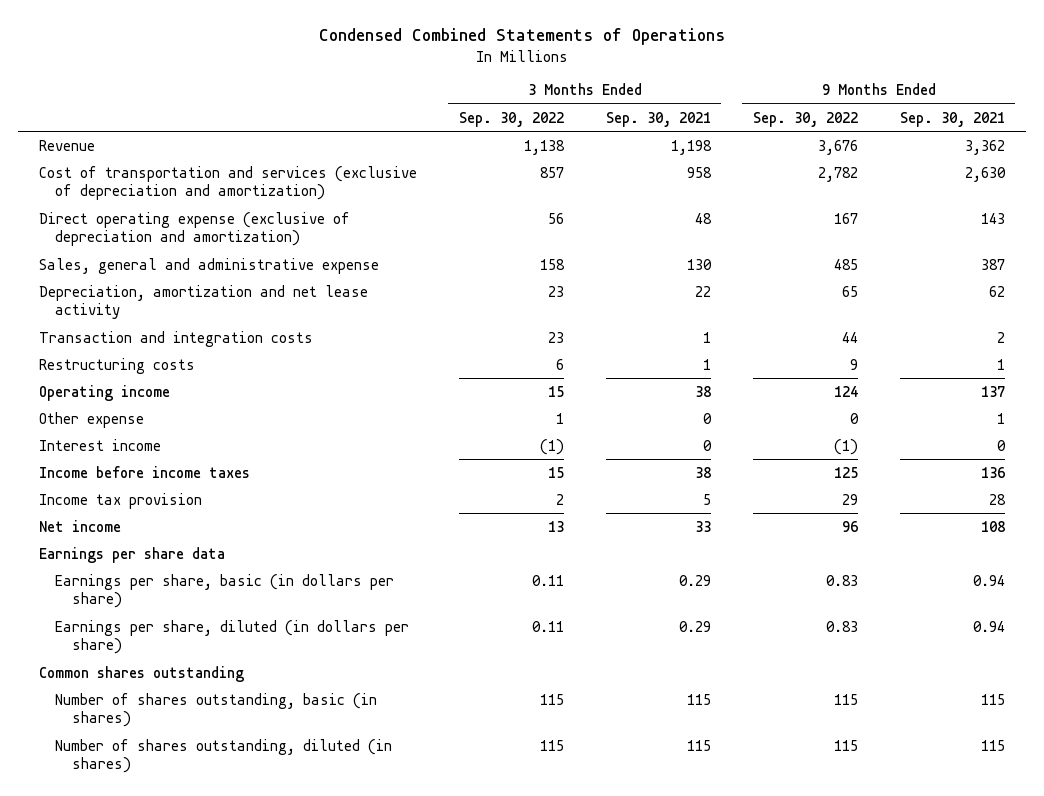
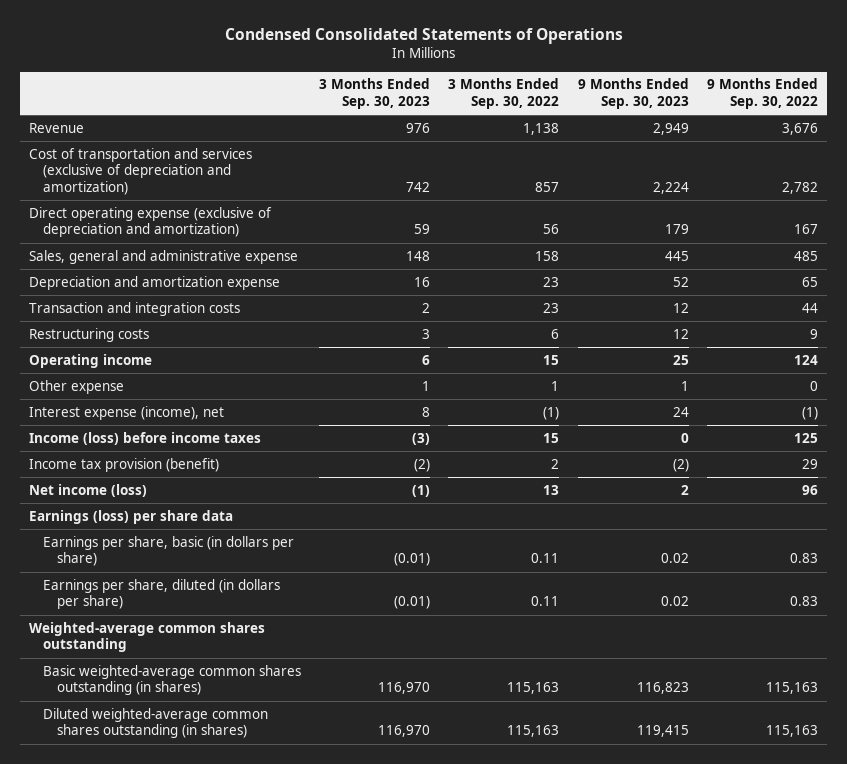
- Condensed Combined Statements of Operations
+ Condensed Consolidated Statements of Operations
- | 3 Months Ended Sep. 30, 2022 | 3 Months Ended Sep. 30, 2021 | 9 Months Ended Sep. 30, 2022 | 9 Months Ended Sep. 30, 2021
+ | 3 Months Ended Sep. 30, 2023 | 3 Months Ended Sep. 30, 2022 | 9 Months Ended Sep. 30, 2023 | 9 Months Ended Sep. 30, 2022
- Depreciation, amortization and net lease activity | 23 | 22 | 65 | 62
+ Depreciation and amortization expense | 16 | 23 | 52 | 65
- Interest income | (1) | 0 | (1) | 0
- Income before income taxes | 15 | 38 | 125 | 136
- Income tax provision | 2 | 5 | 29 | 28
- Net income | 13 | 33 | 96 | 108
- Earnings per share data
+ Interest expense (income), net | 8 | (1) | 24 | (1)
+ Income (loss) before income taxes | (3) | 15 | 0 | 125
+ Income tax provision (benefit) | (2) | 2 | (2) | 29
+ Net income (loss) | (1) | 13 | 2 | 96
+ Earnings (loss) per share data
- Common shares outstanding
- Number of shares outstanding, basic (in shares) | 115 | 115 | 115 | 115
- Number of shares outstanding, diluted (in shares) | 115 | 115 | 115 | 115
+ Weighted-average common shares outstanding
+ Basic weighted-average common shares outstanding (in shares) | 116,970 | 115,163 | 116,823 | 115,163
+ Diluted weighted-average common shares outstanding (in shares) | 116,970 | 115,163 | 119,415 | 115,163

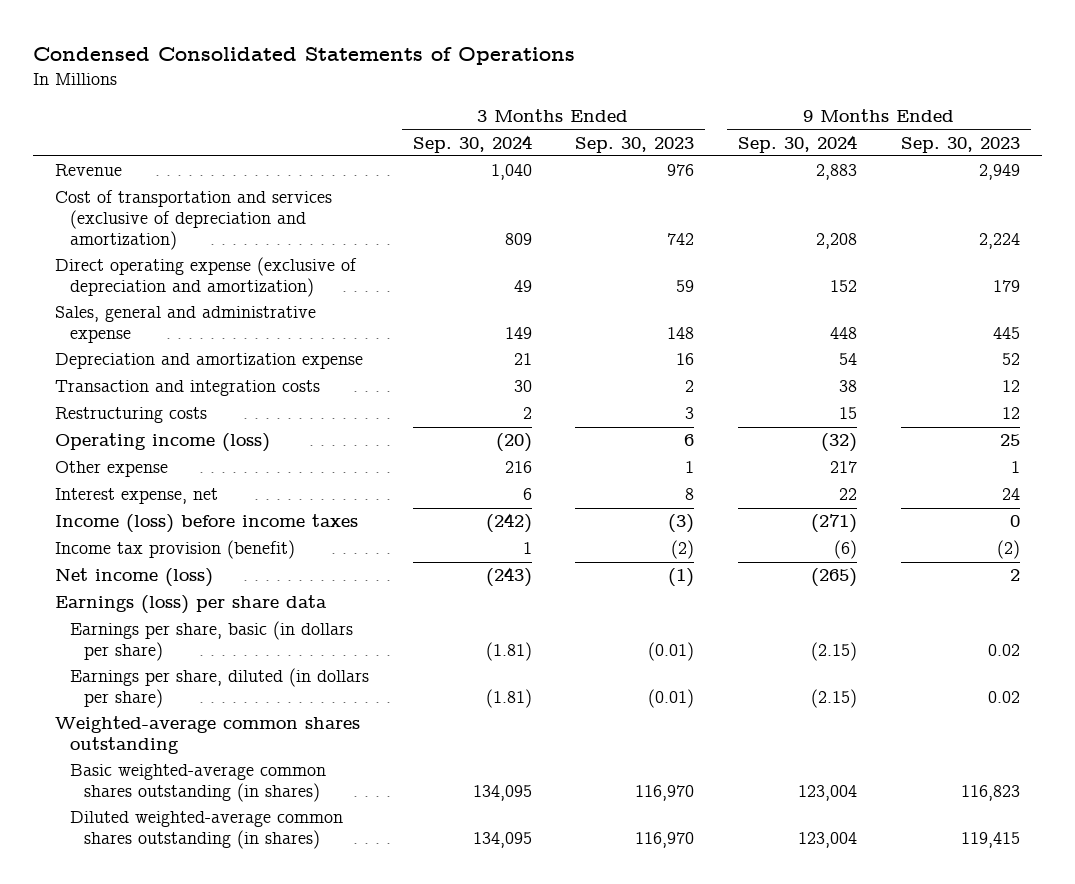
- | 3 Months Ended Sep. 30, 2023 | 3 Months Ended Sep. 30, 2022 | 9 Months Ended Sep. 30, 2023 | 9 Months Ended Sep. 30, 2022
+ | 3 Months Ended Sep. 30, 2024 | 3 Months Ended Sep. 30, 2023 | 9 Months Ended Sep. 30, 2024 | 9 Months Ended Sep. 30, 2023
- Operating income | 6 | 15 | 25 | 124
+ Operating income (loss) | (20) | 6 | (32) | 25
- Interest expense (income), net | 8 | (1) | 24 | (1)
+ Interest expense, net | 6 | 8 | 22 | 24

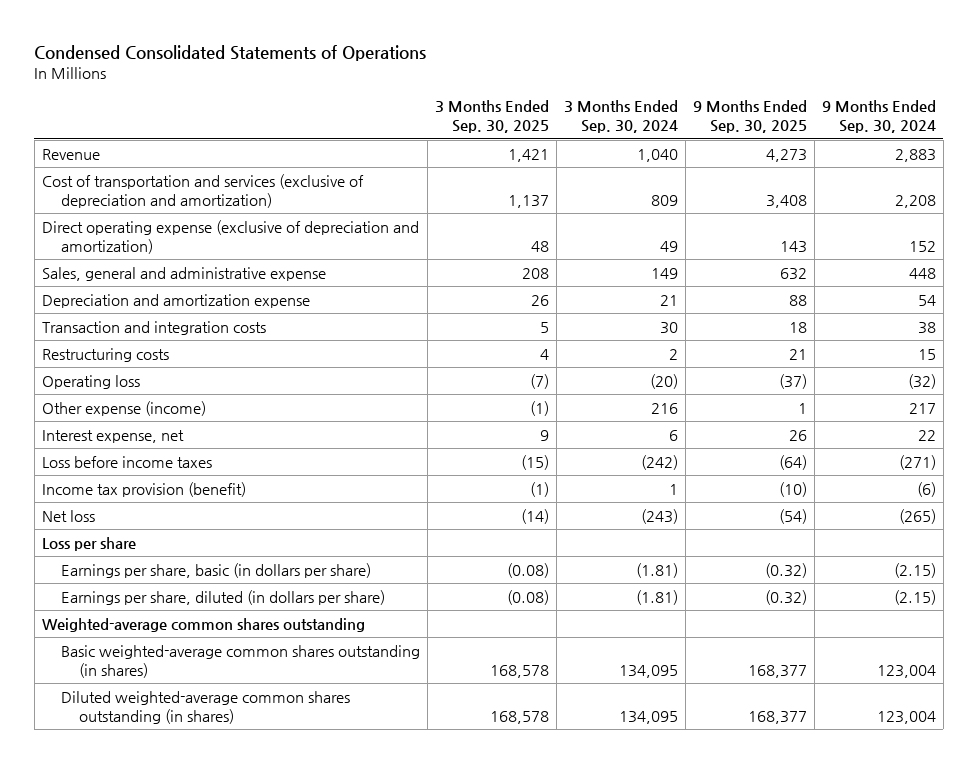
- | 3 Months Ended Sep. 30, 2024 | 3 Months Ended Sep. 30, 2023 | 9 Months Ended Sep. 30, 2024 | 9 Months Ended Sep. 30, 2023
+ | 3 Months Ended Sep. 30, 2025 | 3 Months Ended Sep. 30, 2024 | 9 Months Ended Sep. 30, 2025 | 9 Months Ended Sep. 30, 2024
- Operating income (loss) | (20) | 6 | (32) | 25
- Other expense | 216 | 1 | 217 | 1
+ Operating loss | (7) | (20) | (37) | (32)
+ Other expense (income) | (1) | 216 | 1 | 217
- Income (loss) before income taxes | (242) | (3) | (271) | 0
+ Loss before income taxes | (15) | (242) | (64) | (271)
- Net income (loss) | (243) | (1) | (265) | 2
- Earnings (loss) per share data
+ Net loss | (14) | (243) | (54) | (265)
+ Loss per share

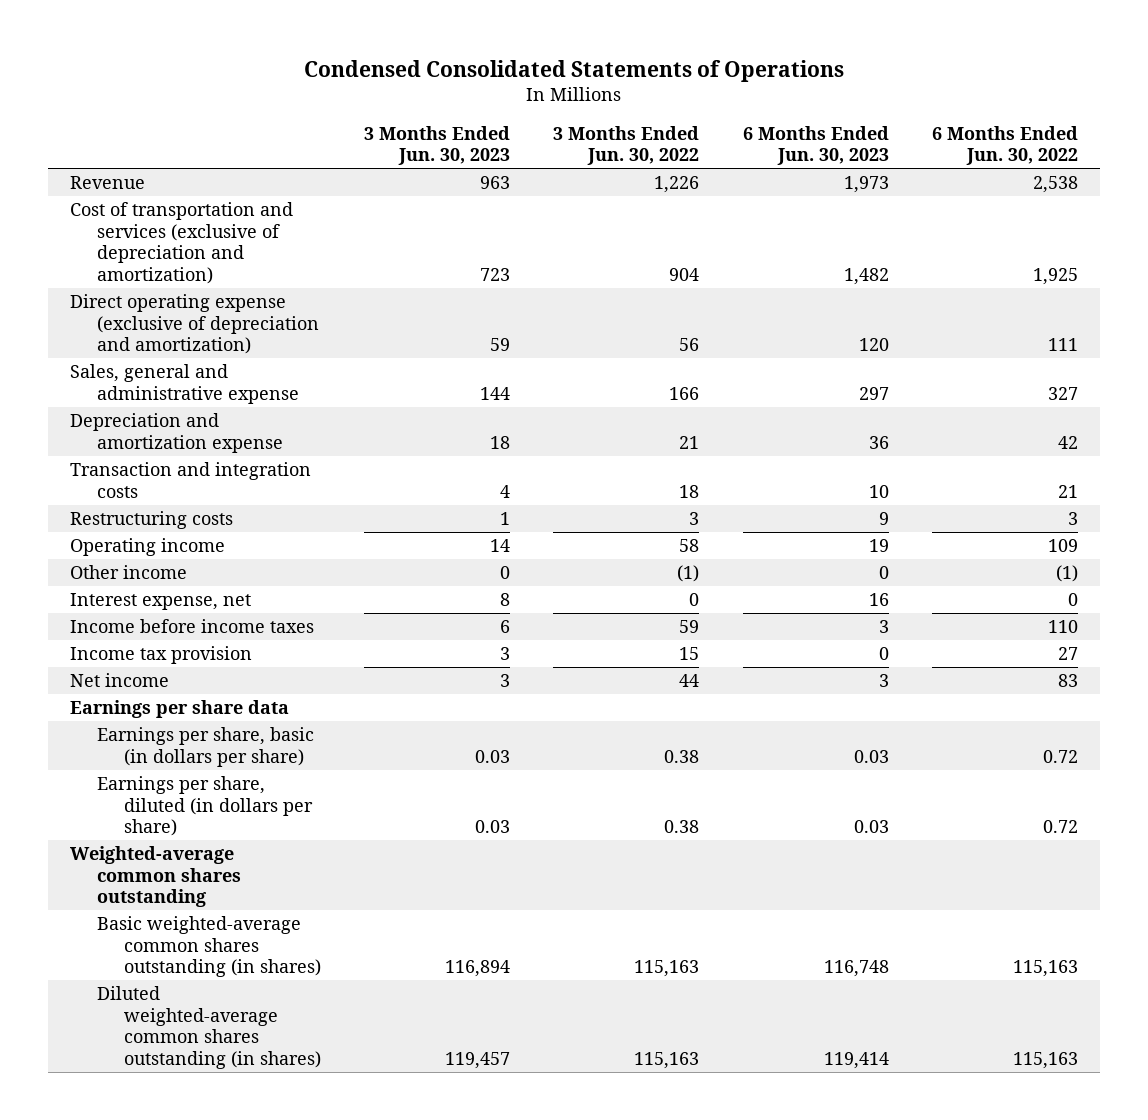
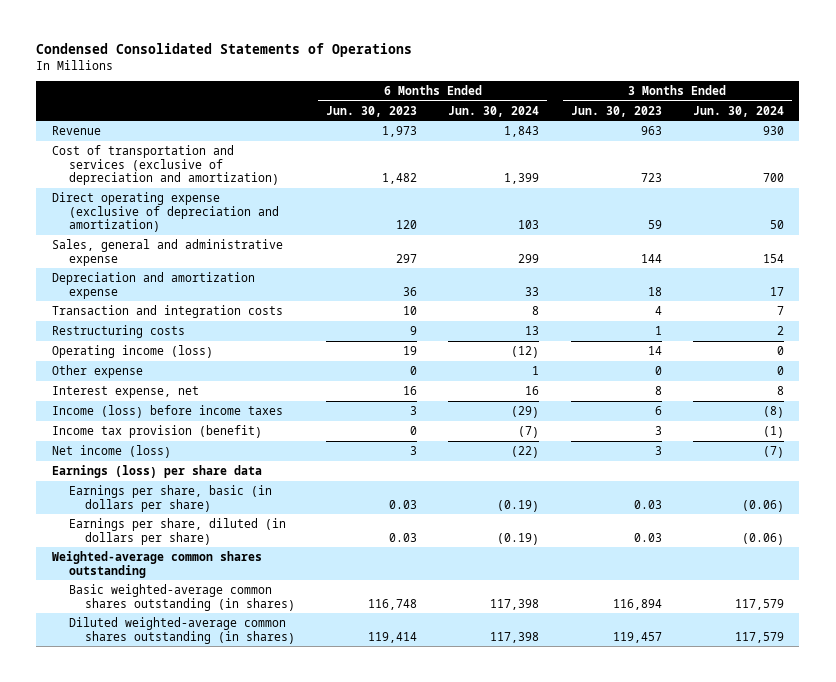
- | 3 Months Ended Jun. 30, 2023 | 3 Months Ended Jun. 30, 2022 | 6 Months Ended Jun. 30, 2023 | 6 Months Ended Jun. 30, 2022
+ | 6 Months Ended Jun. 30, 2023 | 6 Months Ended Jun. 30, 2024 | 3 Months Ended Jun. 30, 2023 | 3 Months Ended Jun. 30, 2024
- Operating income | 14 | 58 | 19 | 109
- Other income | 0 | (1) | 0 | (1)
+ Operating income (loss) | 19 | (12) | 14 | 0
+ Other expense | 0 | 1 | 0 | 0
- Income before income taxes | 6 | 59 | 3 | 110
- Income tax provision | 3 | 15 | 0 | 27
- Net income | 3 | 44 | 3 | 83
- Earnings per share data
+ Income (loss) before income taxes | 3 | (29) | 6 | (8)
+ Income tax provision (benefit) | 0 | (7) | 3 | (1)
+ Net income (loss) | 3 | (22) | 3 | (7)
+ Earnings (loss) per share data

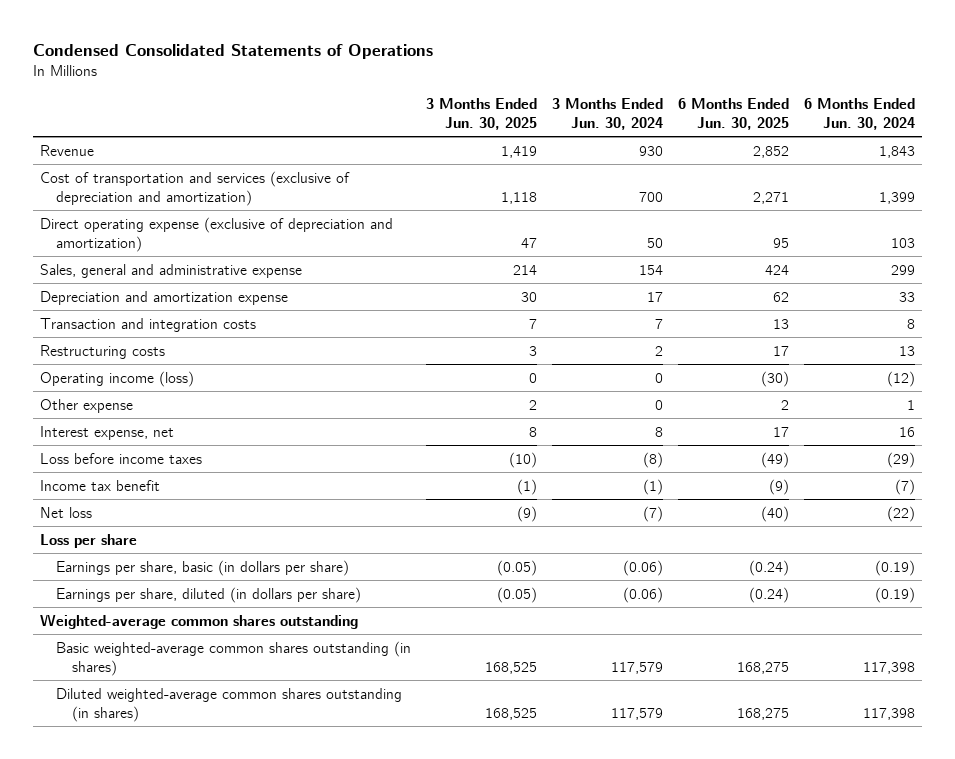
- | 6 Months Ended Jun. 30, 2023 | 6 Months Ended Jun. 30, 2024 | 3 Months Ended Jun. 30, 2023 | 3 Months Ended Jun. 30, 2024
+ | 3 Months Ended Jun. 30, 2025 | 3 Months Ended Jun. 30, 2024 | 6 Months Ended Jun. 30, 2025 | 6 Months Ended Jun. 30, 2024
- Income (loss) before income taxes | 3 | (29) | 6 | (8)
- Income tax provision (benefit) | 0 | (7) | 3 | (1)
- Net income (loss) | 3 | (22) | 3 | (7)
- Earnings (loss) per share data
+ Loss before income taxes | (10) | (8) | (49) | (29)
+ Income tax benefit | (1) | (1) | (9) | (7)
+ Net loss | (9) | (7) | (40) | (22)
+ Loss per share

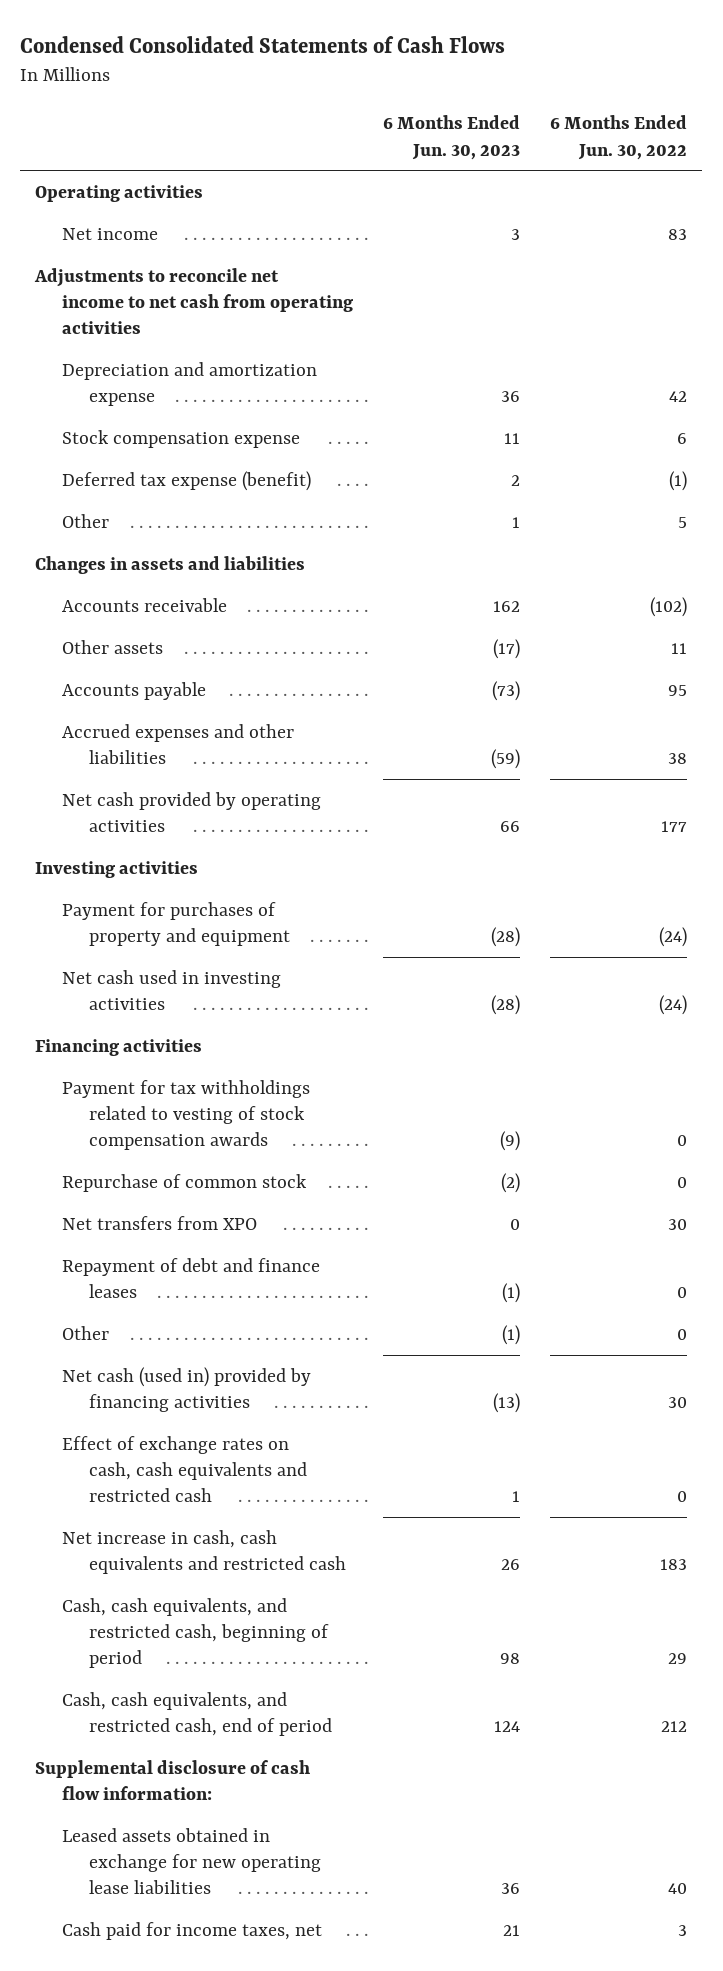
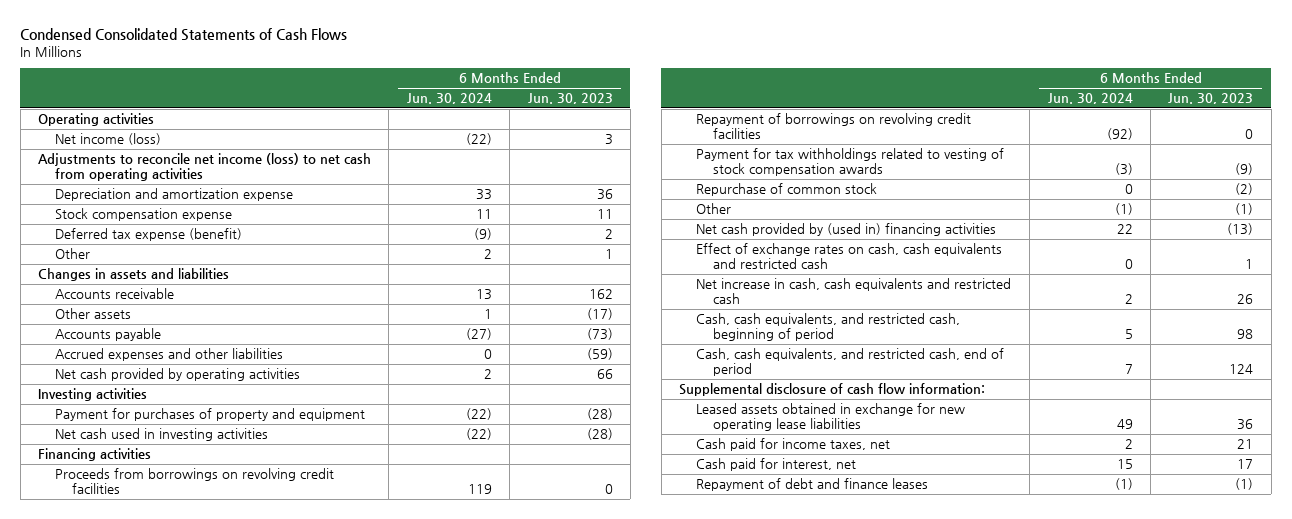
- | 6 Months Ended Jun. 30, 2023 | 6 Months Ended Jun. 30, 2022
+ | 6 Months Ended Jun. 30, 2024 | 6 Months Ended Jun. 30, 2023
- Net income | 3 | 83
- Adjustments to reconcile net income to net cash from operating activities
+ Net income (loss) | (22) | 3
+ Adjustments to reconcile net income (loss) to net cash from operating activities
+ Proceeds from borrowings on revolving credit facilities | 119 | 0
+ Repayment of borrowings on revolving credit facilities | (92) | 0
- Net transfers from XPO | 0 | 30
- Net cash (used in) provided by financing activities | (13) | 30
+ Net cash provided by (used in) financing activities | 22 | (13)
+ Cash paid for interest, net | 15 | 17
moved down: Repayment of debt and finance leases | (1) | (1)

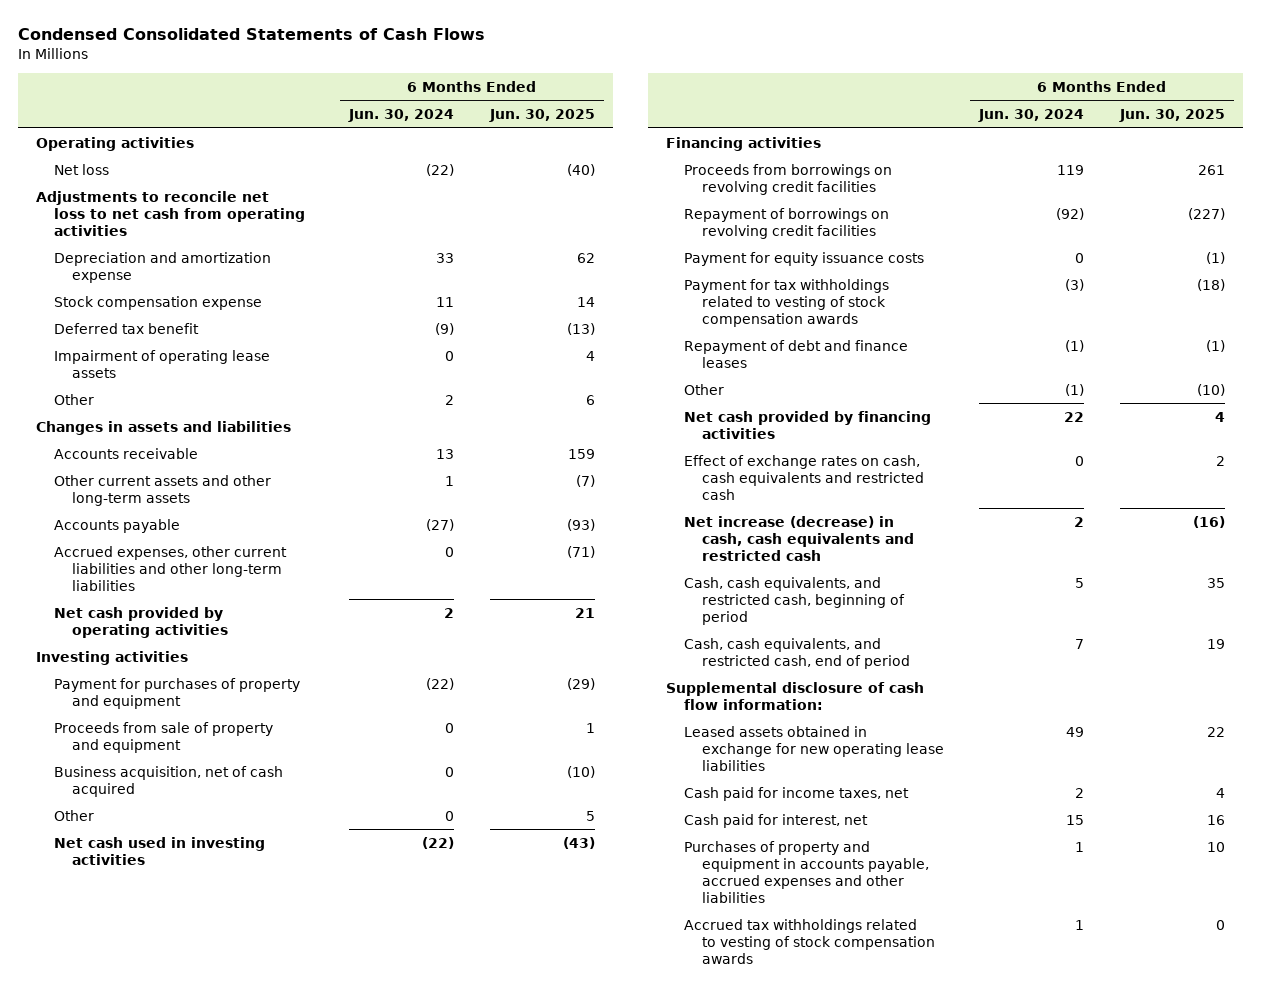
- | 6 Months Ended Jun. 30, 2024 | 6 Months Ended Jun. 30, 2023
+ | 6 Months Ended Jun. 30, 2024 | 6 Months Ended Jun. 30, 2025
- Net income (loss) | (22) | 3
- Adjustments to reconcile net income (loss) to net cash from operating activities
+ Net loss | (22) | (40)
+ Adjustments to reconcile net loss to net cash from operating activities
- Deferred tax expense (benefit) | (9) | 2
+ Deferred tax benefit | (9) | (13)
+ Impairment of operating lease assets | 0 | 4
- Other assets | 1 | (17)
+ Other current assets and other long-term assets | 1 | (7)
- Accrued expenses and other liabilities | 0 | (59)
+ Accrued expenses, other current liabilities and other long-term liabilities | 0 | (71)
+ Proceeds from sale of property and equipment | 0 | 1
+ Business acquisition, net of cash acquired | 0 | (10)
+ Other | 0 | 5
+ Payment for equity issuance costs | 0 | (1)
- Repurchase of common stock | 0 | (2)
moved up: Repayment of debt and finance leases | (1) | (1)
- Net cash provided by (used in) financing activities | 22 | (13)
+ Net cash provided by financing activities | 22 | 4
- Net increase in cash, cash equivalents and restricted cash | 2 | 26
+ Net increase (decrease) in cash, cash equivalents and restricted cash | 2 | (16)
+ Purchases of property and equipment in accounts payable, accrued expenses and other liabilities | 1 | 10
+ Accrued tax withholdings related to vesting of stock compensation awards | 1 | 0

